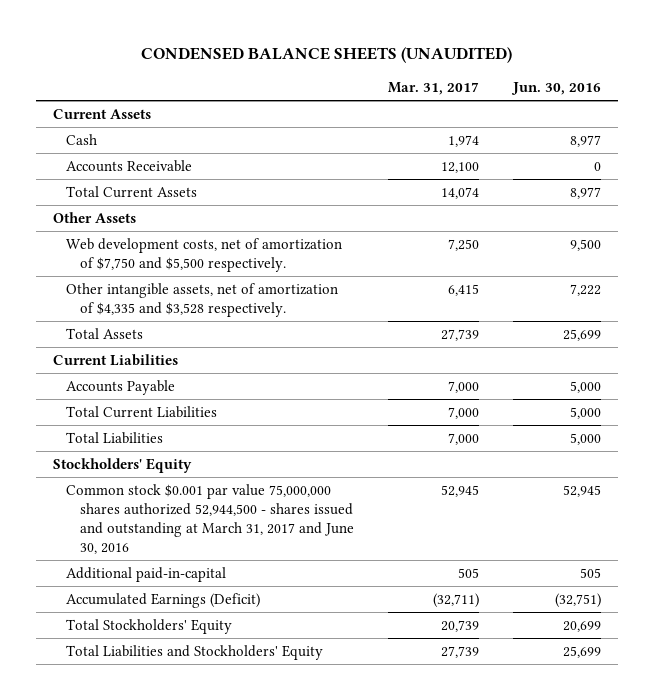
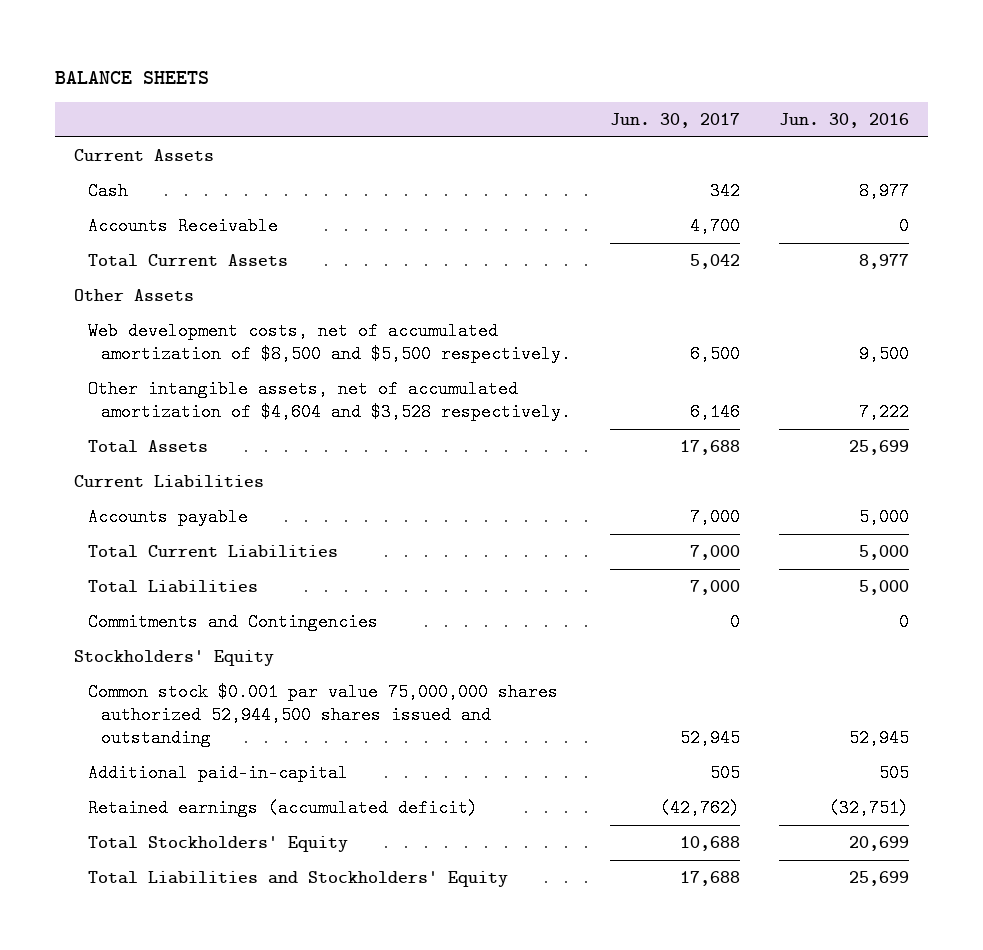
- CONDENSED BALANCE SHEETS (UNAUDITED)
+ BALANCE SHEETS
- | Mar. 31, 2017 | Jun. 30, 2016
+ | Jun. 30, 2017 | Jun. 30, 2016
- Web development costs, net of amortization of $7,750 and $5,500 respectively. | 7,250 | 9,500
- Other intangible assets, net of amortization of $4,335 and $3,528 respectively. | 6,415 | 7,222
+ Web development costs, net of accumulated amortization of $8,500 and $5,500 respectively. | 6,500 | 9,500
+ Other intangible assets, net of accumulated amortization of $4,604 and $3,528 respectively. | 6,146 | 7,222
- Accounts Payable | 7,000 | 5,000
+ Accounts payable | 7,000 | 5,000
+ Commitments and Contingencies | 0 | 0
- Common stock $0.001 par value 75,000,000 shares authorized 52,944,500 - shares issued and outstanding at March 31, 2017 and June 30, 2016 | 52,945 | 52,945
+ Common stock $0.001 par value 75,000,000 shares authorized 52,944,500 shares issued and outstanding | 52,945 | 52,945
- Accumulated Earnings (Deficit) | (32,711) | (32,751)
+ Retained earnings (accumulated deficit) | (42,762) | (32,751)

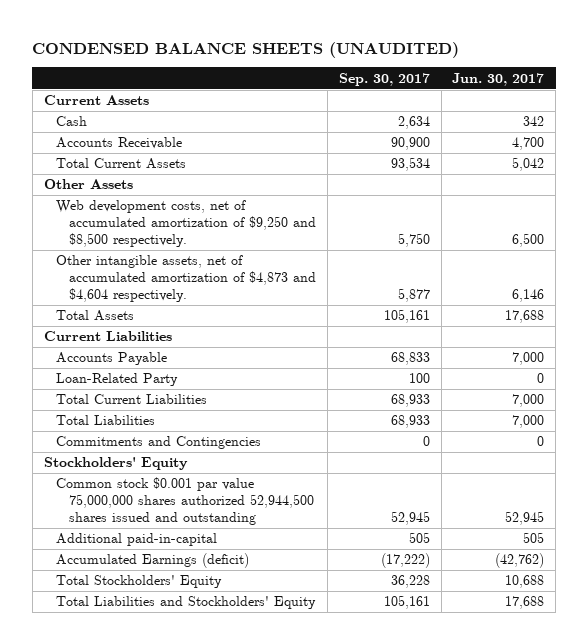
- BALANCE SHEETS
+ CONDENSED BALANCE SHEETS (UNAUDITED)
- | Jun. 30, 2017 | Jun. 30, 2016
+ | Sep. 30, 2017 | Jun. 30, 2017
- Web development costs, net of accumulated amortization of $8,500 and $5,500 respectively. | 6,500 | 9,500
- Other intangible assets, net of accumulated amortization of $4,604 and $3,528 respectively. | 6,146 | 7,222
+ Web development costs, net of accumulated amortization of $9,250 and $8,500 respectively. | 5,750 | 6,500
+ Other intangible assets, net of accumulated amortization of $4,873 and $4,604 respectively. | 5,877 | 6,146
- Accounts payable | 7,000 | 5,000
+ Accounts Payable | 68,833 | 7,000
+ Loan-Related Party | 100 | 0
- Retained earnings (accumulated deficit) | (42,762) | (32,751)
+ Accumulated Earnings (deficit) | (17,222) | (42,762)

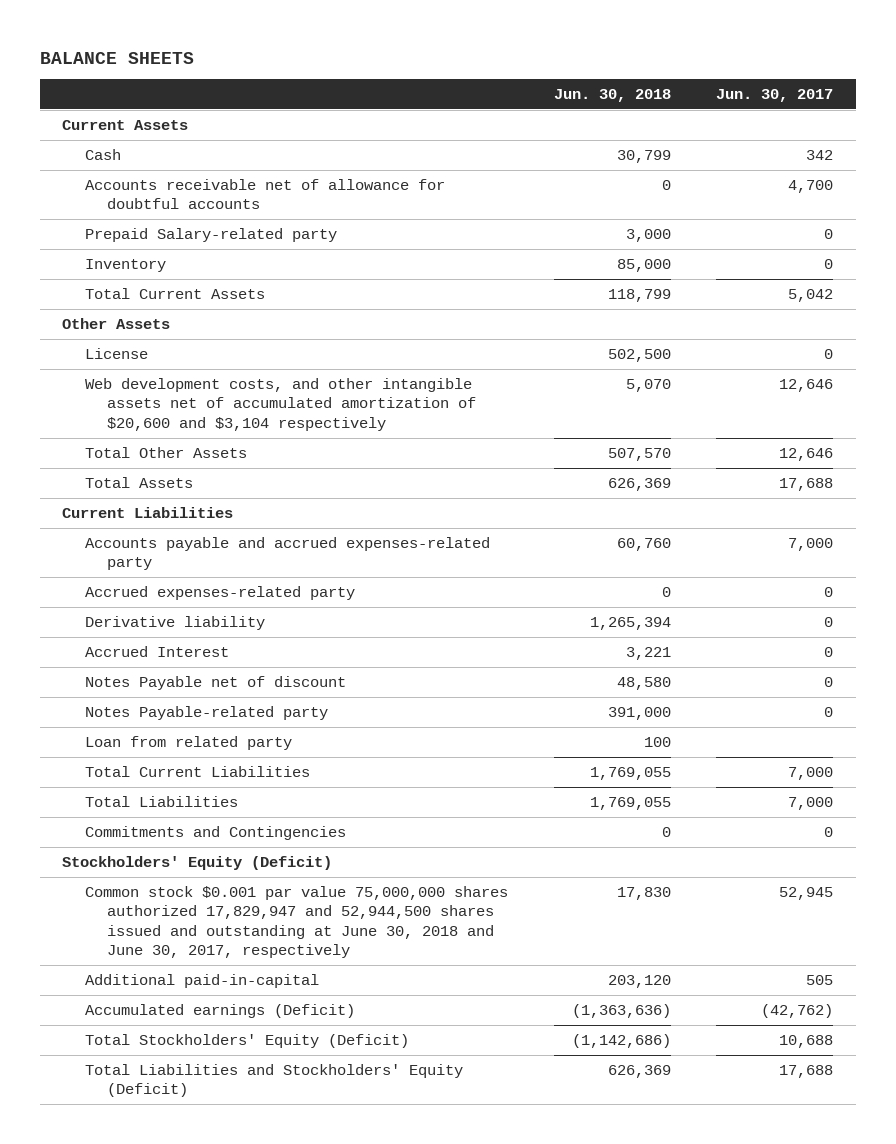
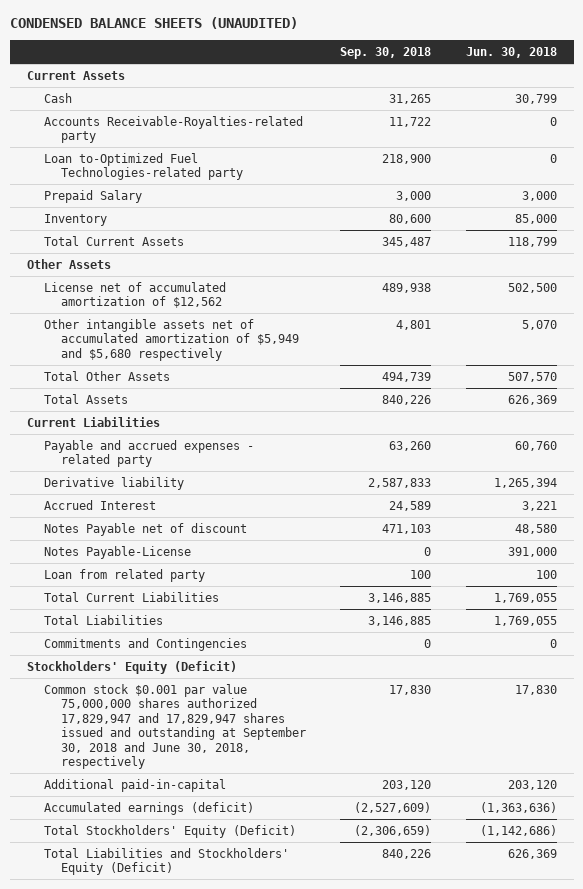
- BALANCE SHEETS
+ CONDENSED BALANCE SHEETS (UNAUDITED)
- | Jun. 30, 2018 | Jun. 30, 2017
+ | Sep. 30, 2018 | Jun. 30, 2018
- Accounts receivable net of allowance for doubtful accounts | 0 | 4,700
- Prepaid Salary-related party | 3,000 | 0
+ Accounts Receivable-Royalties-related party | 11,722 | 0
+ Loan to-Optimized Fuel Technologies-related party | 218,900 | 0
+ Prepaid Salary | 3,000 | 3,000
- License | 502,500 | 0
- Web development costs, and other intangible assets net of accumulated amortization of $20,600 and $3,104 respectively | 5,070 | 12,646
+ License net of accumulated amortization of $12,562 | 489,938 | 502,500
+ Other intangible assets net of accumulated amortization of $5,949 and $5,680 respectively | 4,801 | 5,070
- Accounts payable and accrued expenses-related party | 60,760 | 7,000
- Accrued expenses-related party | 0 | 0
+ Payable and accrued expenses - related party | 63,260 | 60,760
- Notes Payable-related party | 391,000 | 0
+ Notes Payable-License | 0 | 391,000
- Common stock $0.001 par value 75,000,000 shares authorized 17,829,947 and 52,944,500 shares issued and outstanding at June 30, 2018 and June 30, 2017, respectively | 17,830 | 52,945
+ Common stock $0.001 par value 75,000,000 shares authorized 17,829,947 and 17,829,947 shares issued and outstanding at September 30, 2018 and June 30, 2018, respectively | 17,830 | 17,830
- Accumulated earnings (Deficit) | (1,363,636) | (42,762)
+ Accumulated earnings (deficit) | (2,527,609) | (1,363,636)

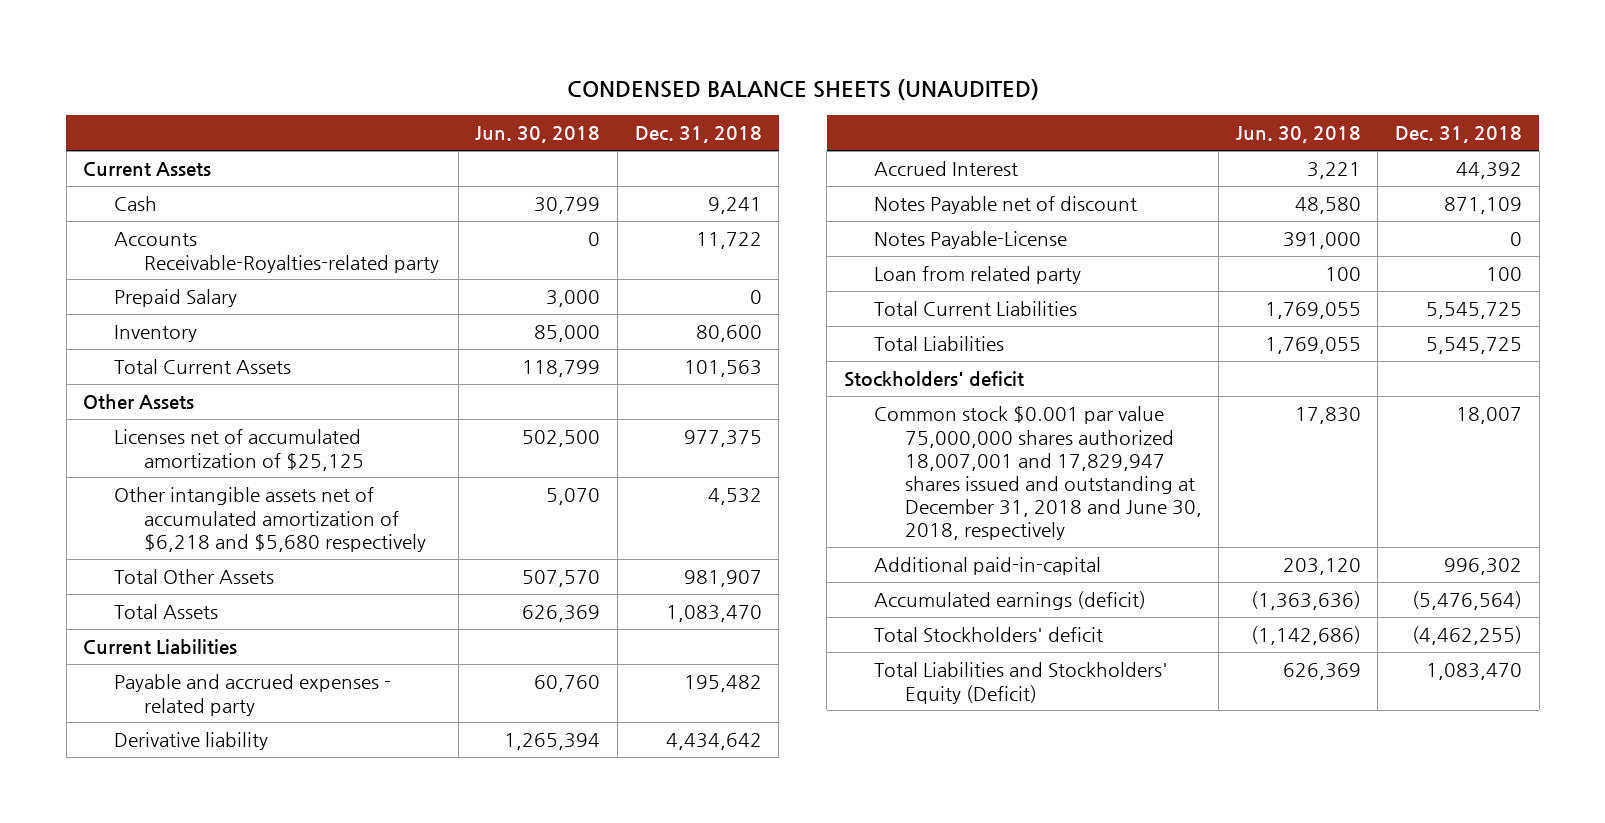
- | Sep. 30, 2018 | Jun. 30, 2018
+ | Jun. 30, 2018 | Dec. 31, 2018
- Loan to-Optimized Fuel Technologies-related party | 218,900 | 0
- License net of accumulated amortization of $12,562 | 489,938 | 502,500
- Other intangible assets net of accumulated amortization of $5,949 and $5,680 respectively | 4,801 | 5,070
+ Licenses net of accumulated amortization of $25,125 | 502,500 | 977,375
+ Other intangible assets net of accumulated amortization of $6,218 and $5,680 respectively | 5,070 | 4,532
- Commitments and Contingencies | 0 | 0
- Stockholders' Equity (Deficit)
- Common stock $0.001 par value 75,000,000 shares authorized 17,829,947 and 17,829,947 shares issued and outstanding at September 30, 2018 and June 30, 2018, respectively | 17,830 | 17,830
+ Stockholders' deficit
+ Common stock $0.001 par value 75,000,000 shares authorized 18,007,001 and 17,829,947 shares issued and outstanding at December 31, 2018 and June 30, 2018, respectively | 17,830 | 18,007
- Total Stockholders' Equity (Deficit) | (2,306,659) | (1,142,686)
+ Total Stockholders' deficit | (1,142,686) | (4,462,255)

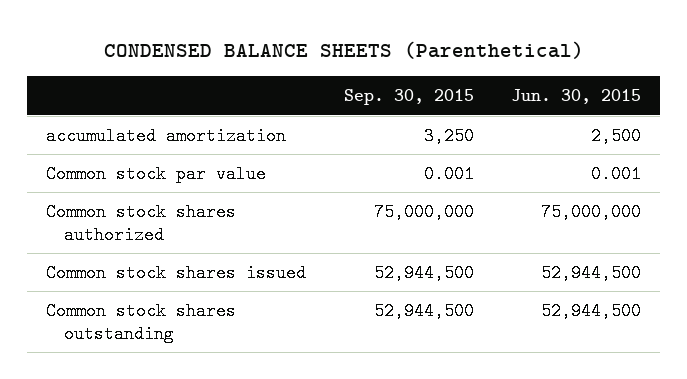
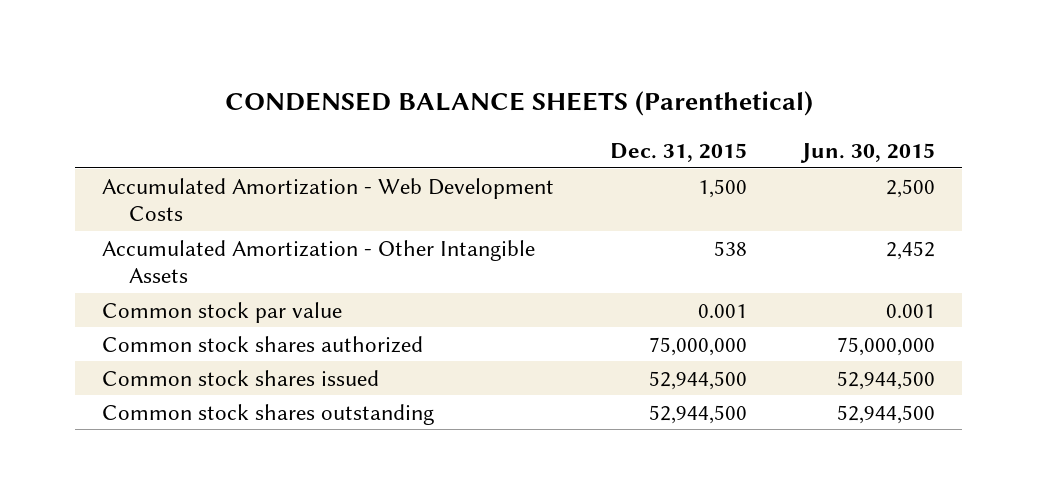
- | Sep. 30, 2015 | Jun. 30, 2015
+ | Dec. 31, 2015 | Jun. 30, 2015
- accumulated amortization | 3,250 | 2,500
+ Accumulated Amortization - Web Development Costs | 1,500 | 2,500
+ Accumulated Amortization - Other Intangible Assets | 538 | 2,452

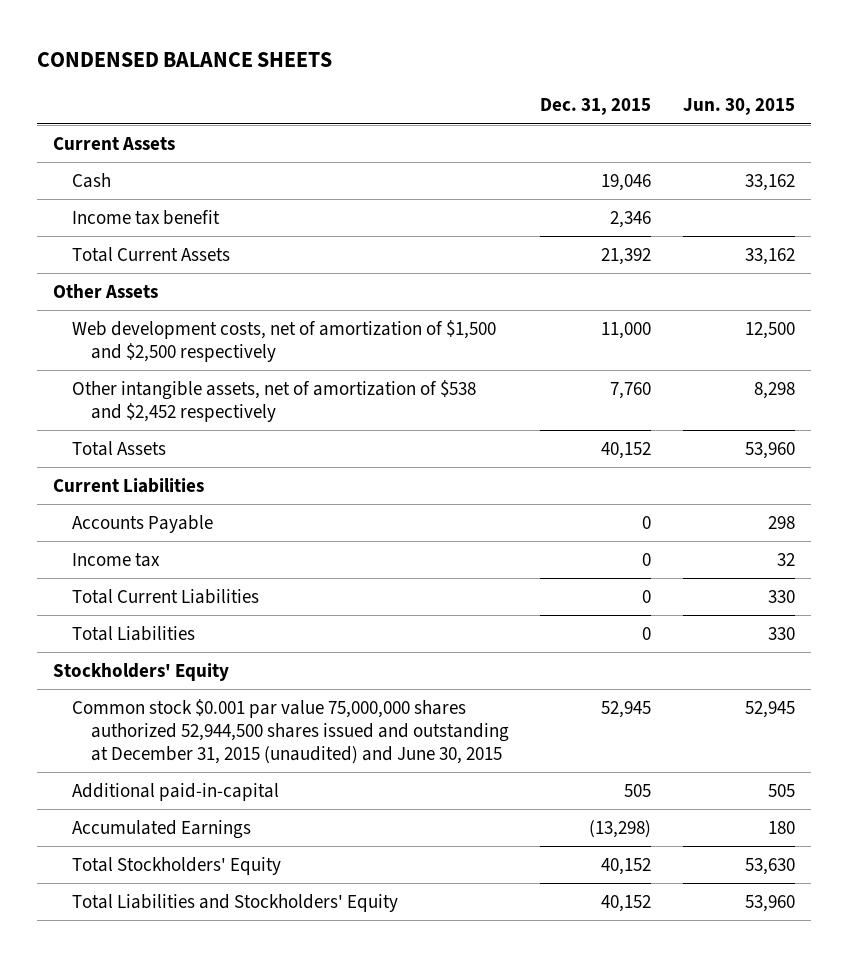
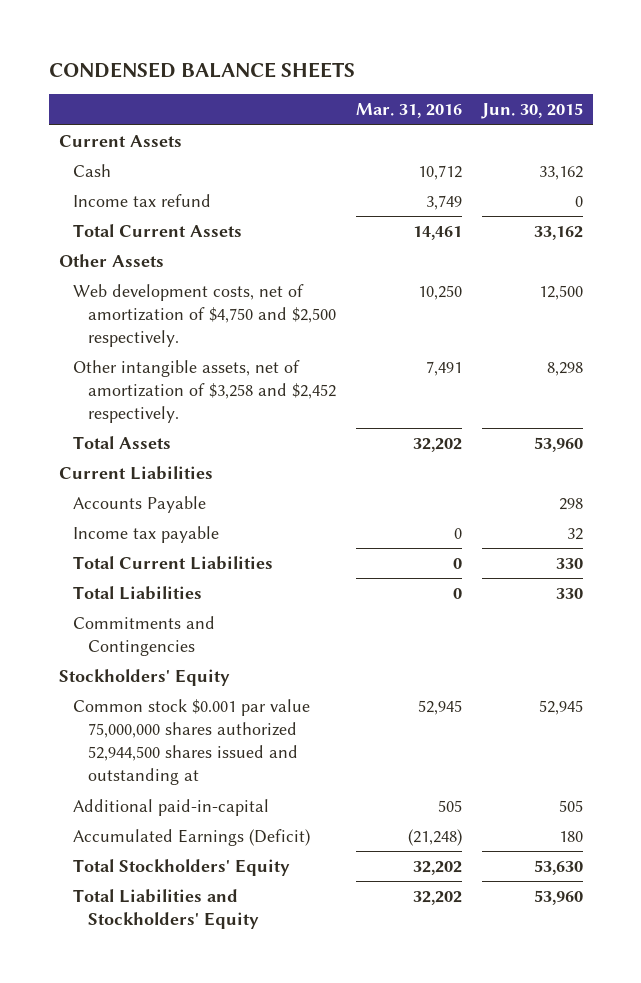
- | Dec. 31, 2015 | Jun. 30, 2015
+ | Mar. 31, 2016 | Jun. 30, 2015
- Income tax benefit | 2,346 |
+ Income tax refund | 3,749 | 0
- Web development costs, net of amortization of $1,500 and $2,500 respectively | 11,000 | 12,500
- Other intangible assets, net of amortization of $538 and $2,452 respectively | 7,760 | 8,298
+ Web development costs, net of amortization of $4,750 and $2,500 respectively. | 10,250 | 12,500
+ Other intangible assets, net of amortization of $3,258 and $2,452 respectively. | 7,491 | 8,298
- Income tax | 0 | 32
+ Income tax payable | 0 | 32
+ Commitments and Contingencies
- Common stock $0.001 par value 75,000,000 shares authorized 52,944,500 shares issued and outstanding at December 31, 2015 (unaudited) and June 30, 2015 | 52,945 | 52,945
+ Common stock $0.001 par value 75,000,000 shares authorized 52,944,500 shares issued and outstanding at | 52,945 | 52,945
- Accumulated Earnings | (13,298) | 180
+ Accumulated Earnings (Deficit) | (21,248) | 180

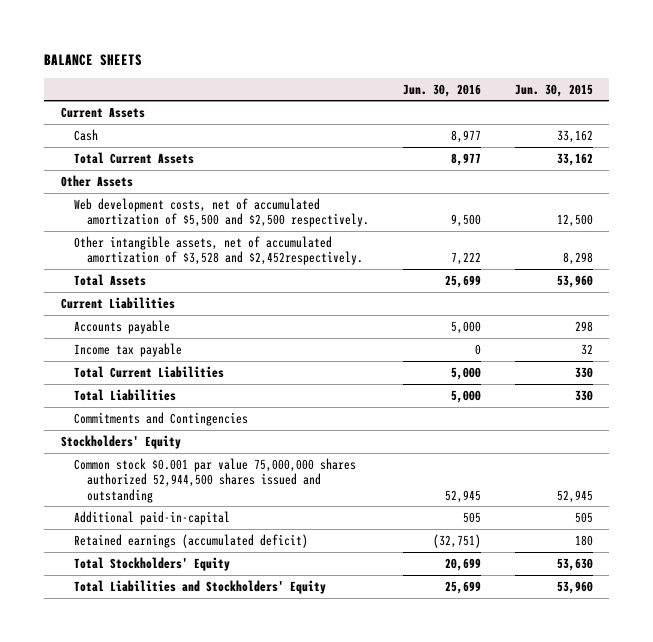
- CONDENSED BALANCE SHEETS
+ BALANCE SHEETS
- | Mar. 31, 2016 | Jun. 30, 2015
+ | Jun. 30, 2016 | Jun. 30, 2015
- Income tax refund | 3,749 | 0
- Web development costs, net of amortization of $4,750 and $2,500 respectively. | 10,250 | 12,500
- Other intangible assets, net of amortization of $3,258 and $2,452 respectively. | 7,491 | 8,298
+ Web development costs, net of accumulated amortization of $5,500 and $2,500 respectively. | 9,500 | 12,500
+ Other intangible assets, net of accumulated amortization of $3,528 and $2,452respectively. | 7,222 | 8,298
- Accounts Payable | | 298
+ Accounts payable | 5,000 | 298
- Common stock $0.001 par value 75,000,000 shares authorized 52,944,500 shares issued and outstanding at | 52,945 | 52,945
+ Common stock $0.001 par value 75,000,000 shares authorized 52,944,500 shares issued and outstanding | 52,945 | 52,945
- Accumulated Earnings (Deficit) | (21,248) | 180
+ Retained earnings (accumulated deficit) | (32,751) | 180

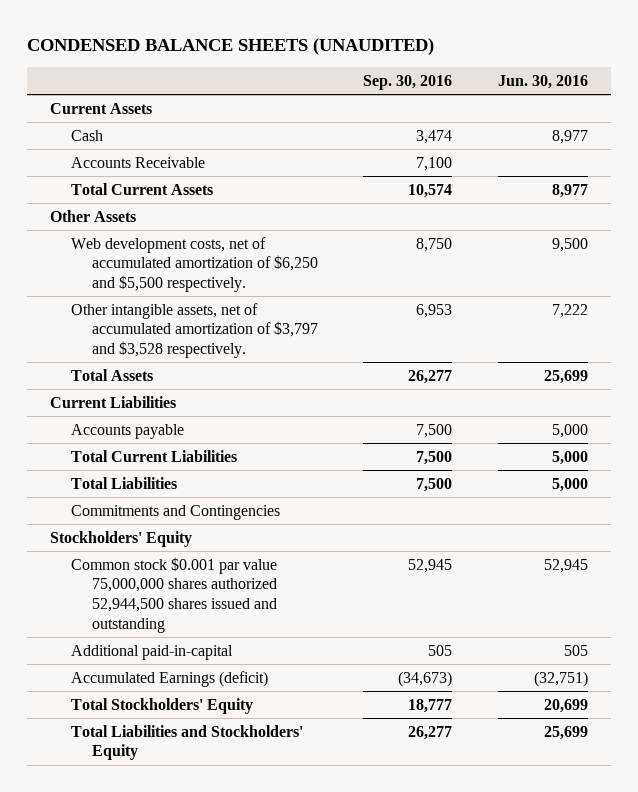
- BALANCE SHEETS
+ CONDENSED BALANCE SHEETS (UNAUDITED)
- | Jun. 30, 2016 | Jun. 30, 2015
+ | Sep. 30, 2016 | Jun. 30, 2016
+ Accounts Receivable | 7,100 |
- Web development costs, net of accumulated amortization of $5,500 and $2,500 respectively. | 9,500 | 12,500
- Other intangible assets, net of accumulated amortization of $3,528 and $2,452respectively. | 7,222 | 8,298
+ Web development costs, net of accumulated amortization of $6,250 and $5,500 respectively. | 8,750 | 9,500
+ Other intangible assets, net of accumulated amortization of $3,797 and $3,528 respectively. | 6,953 | 7,222
- Income tax payable | 0 | 32
- Retained earnings (accumulated deficit) | (32,751) | 180
+ Accumulated Earnings (deficit) | (34,673) | (32,751)

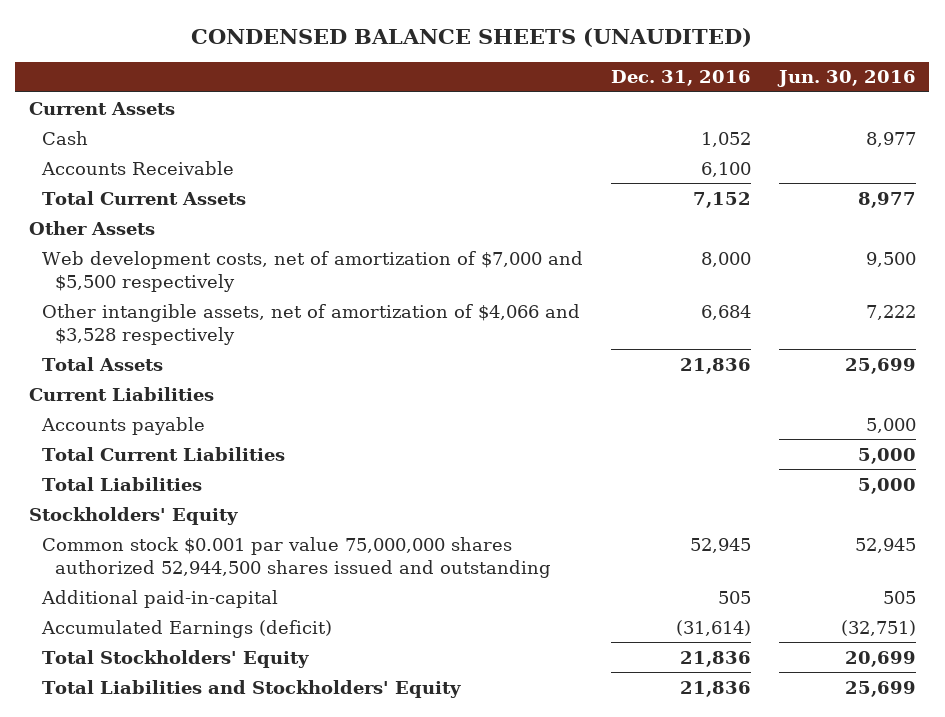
- | Sep. 30, 2016 | Jun. 30, 2016
+ | Dec. 31, 2016 | Jun. 30, 2016
- Web development costs, net of accumulated amortization of $6,250 and $5,500 respectively. | 8,750 | 9,500
- Other intangible assets, net of accumulated amortization of $3,797 and $3,528 respectively. | 6,953 | 7,222
+ Web development costs, net of amortization of $7,000 and $5,500 respectively | 8,000 | 9,500
+ Other intangible assets, net of amortization of $4,066 and $3,528 respectively | 6,684 | 7,222
- Commitments and Contingencies

